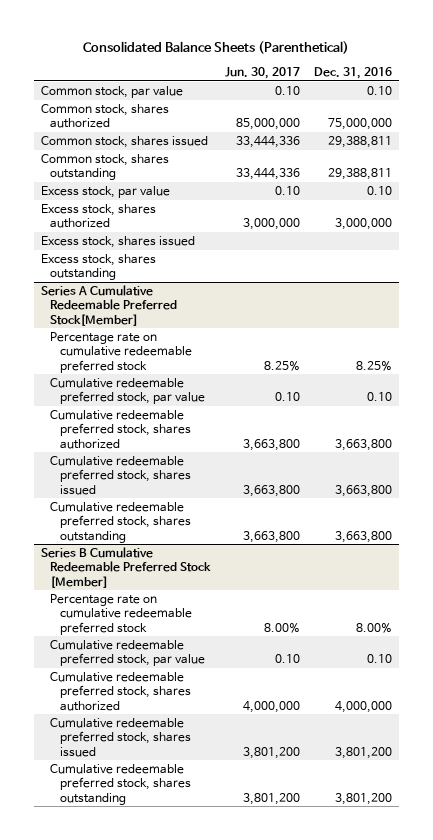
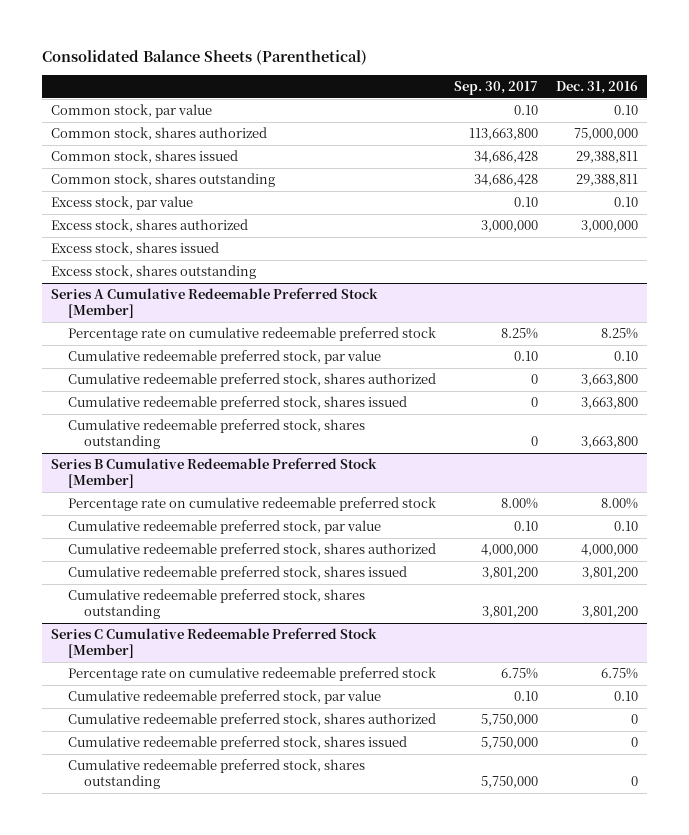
- | Jun. 30, 2017 | Dec. 31, 2016
+ | Sep. 30, 2017 | Dec. 31, 2016
- Series A Cumulative Redeemable Preferred Stock[Member]
+ Series A Cumulative Redeemable Preferred Stock [Member]
+ Series C Cumulative Redeemable Preferred Stock [Member]
+ Percentage rate on cumulative redeemable preferred stock | 6.75% | 6.75%
+ Cumulative redeemable preferred stock, par value | 0.10 | 0.10
+ Cumulative redeemable preferred stock, shares authorized | 5,750,000 | 0
+ Cumulative redeemable preferred stock, shares issued | 5,750,000 | 0
+ Cumulative redeemable preferred stock, shares outstanding | 5,750,000 | 0

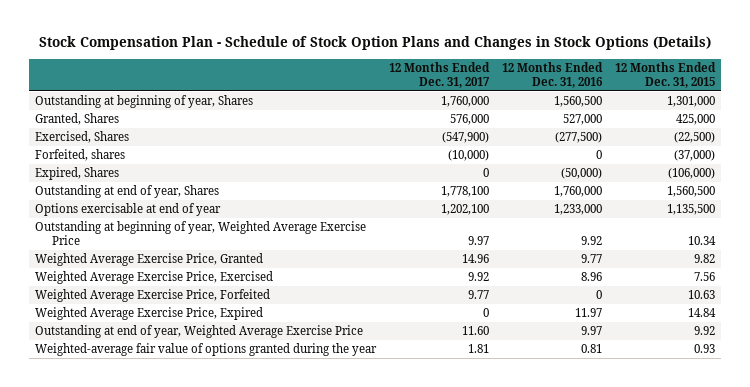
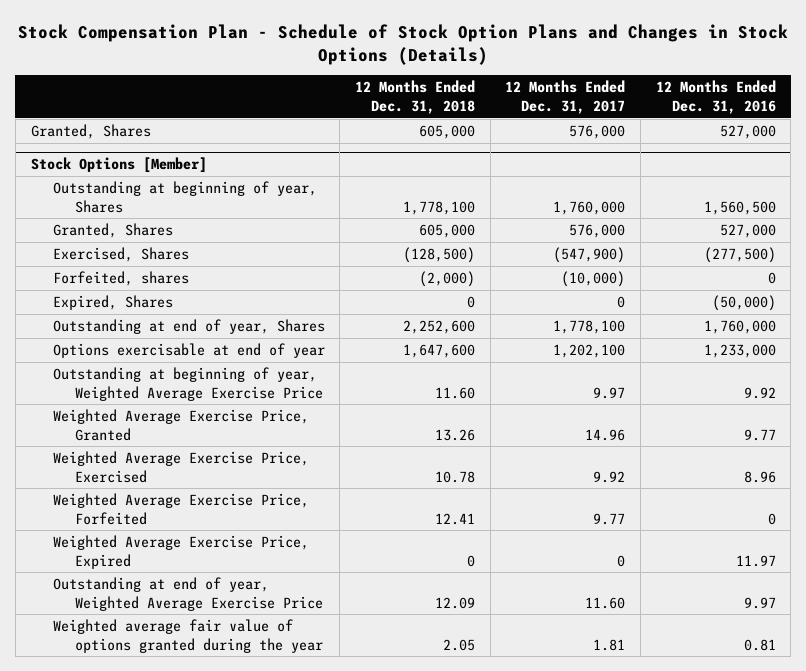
- | 12 Months Ended Dec. 31, 2017 | 12 Months Ended Dec. 31, 2016 | 12 Months Ended Dec. 31, 2015
+ | 12 Months Ended Dec. 31, 2018 | 12 Months Ended Dec. 31, 2017 | 12 Months Ended Dec. 31, 2016
+ Granted, Shares | 605,000 | 576,000 | 527,000
+ Stock Options [Member]
- Weighted-average fair value of options granted during the year | 1.81 | 0.81 | 0.93
+ Weighted average fair value of options granted during the year | 2.05 | 1.81 | 0.81

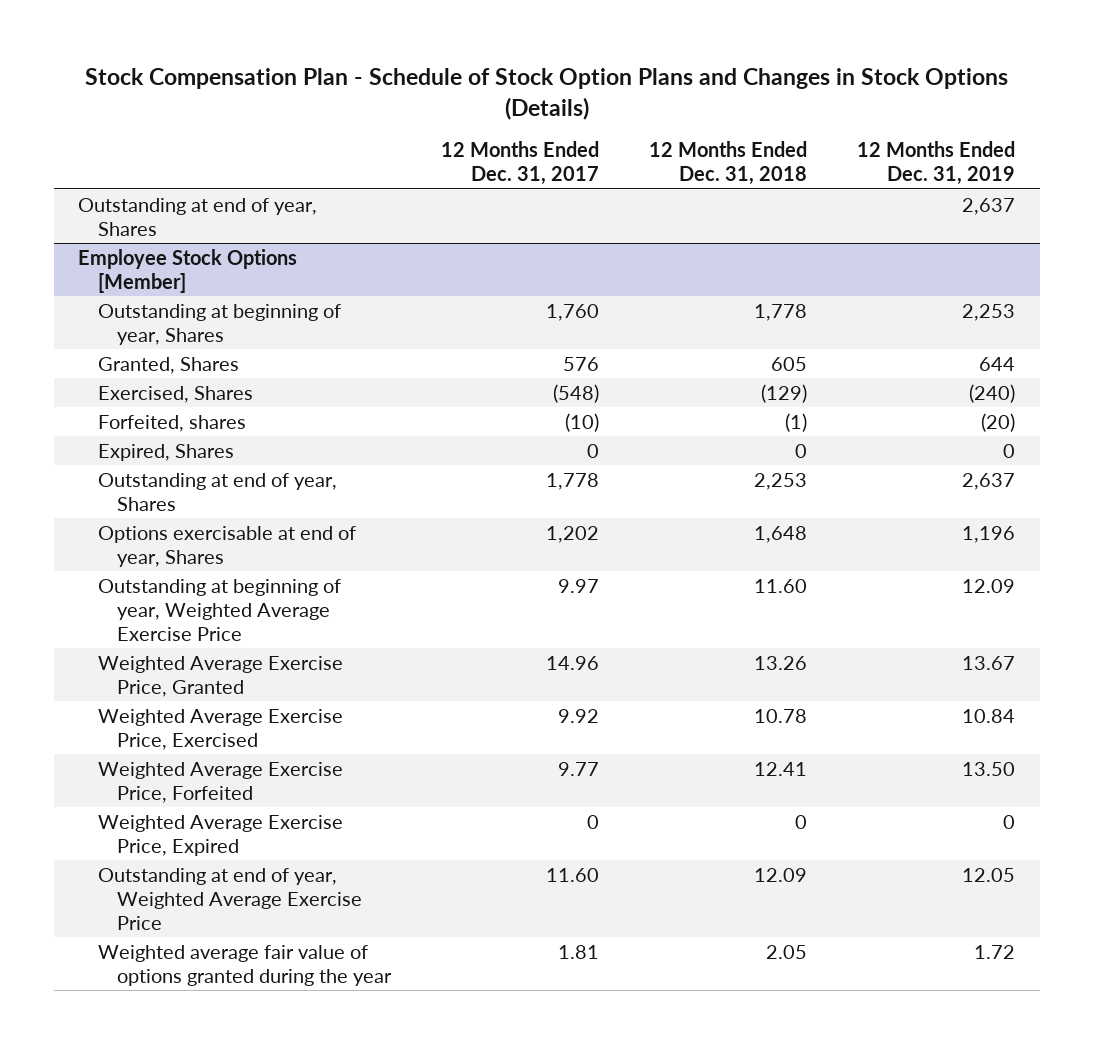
- | 12 Months Ended Dec. 31, 2018 | 12 Months Ended Dec. 31, 2017 | 12 Months Ended Dec. 31, 2016
+ | 12 Months Ended Dec. 31, 2017 | 12 Months Ended Dec. 31, 2018 | 12 Months Ended Dec. 31, 2019
- Granted, Shares | 605,000 | 576,000 | 527,000
- Stock Options [Member]
- Outstanding at beginning of year, Shares | 1,778,100 | 1,760,000 | 1,560,500
- Granted, Shares | 605,000 | 576,000 | 527,000
- Exercised, Shares | (128,500) | (547,900) | (277,500)
- Forfeited, shares | (2,000) | (10,000) | 0
+ Outstanding at end of year, Shares | | | 2,637
+ Employee Stock Options [Member]
+ Outstanding at beginning of year, Shares | 1,760 | 1,778 | 2,253
+ Granted, Shares | 576 | 605 | 644
+ Exercised, Shares | (548) | (129) | (240)
+ Forfeited, shares | (10) | (1) | (20)
- Outstanding at end of year, Shares | 2,252,600 | 1,778,100 | 1,760,000
- Options exercisable at end of year | 1,647,600 | 1,202,100 | 1,233,000
+ Outstanding at end of year, Shares | 1,778 | 2,253 | 2,637
+ Options exercisable at end of year, Shares | 1,202 | 1,648 | 1,196

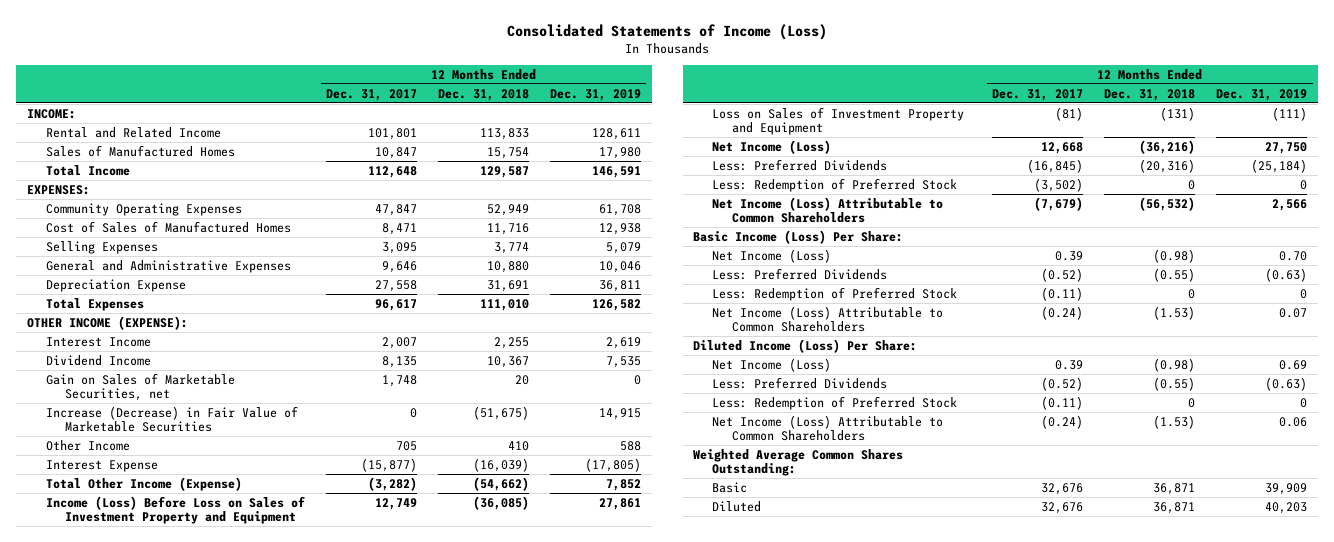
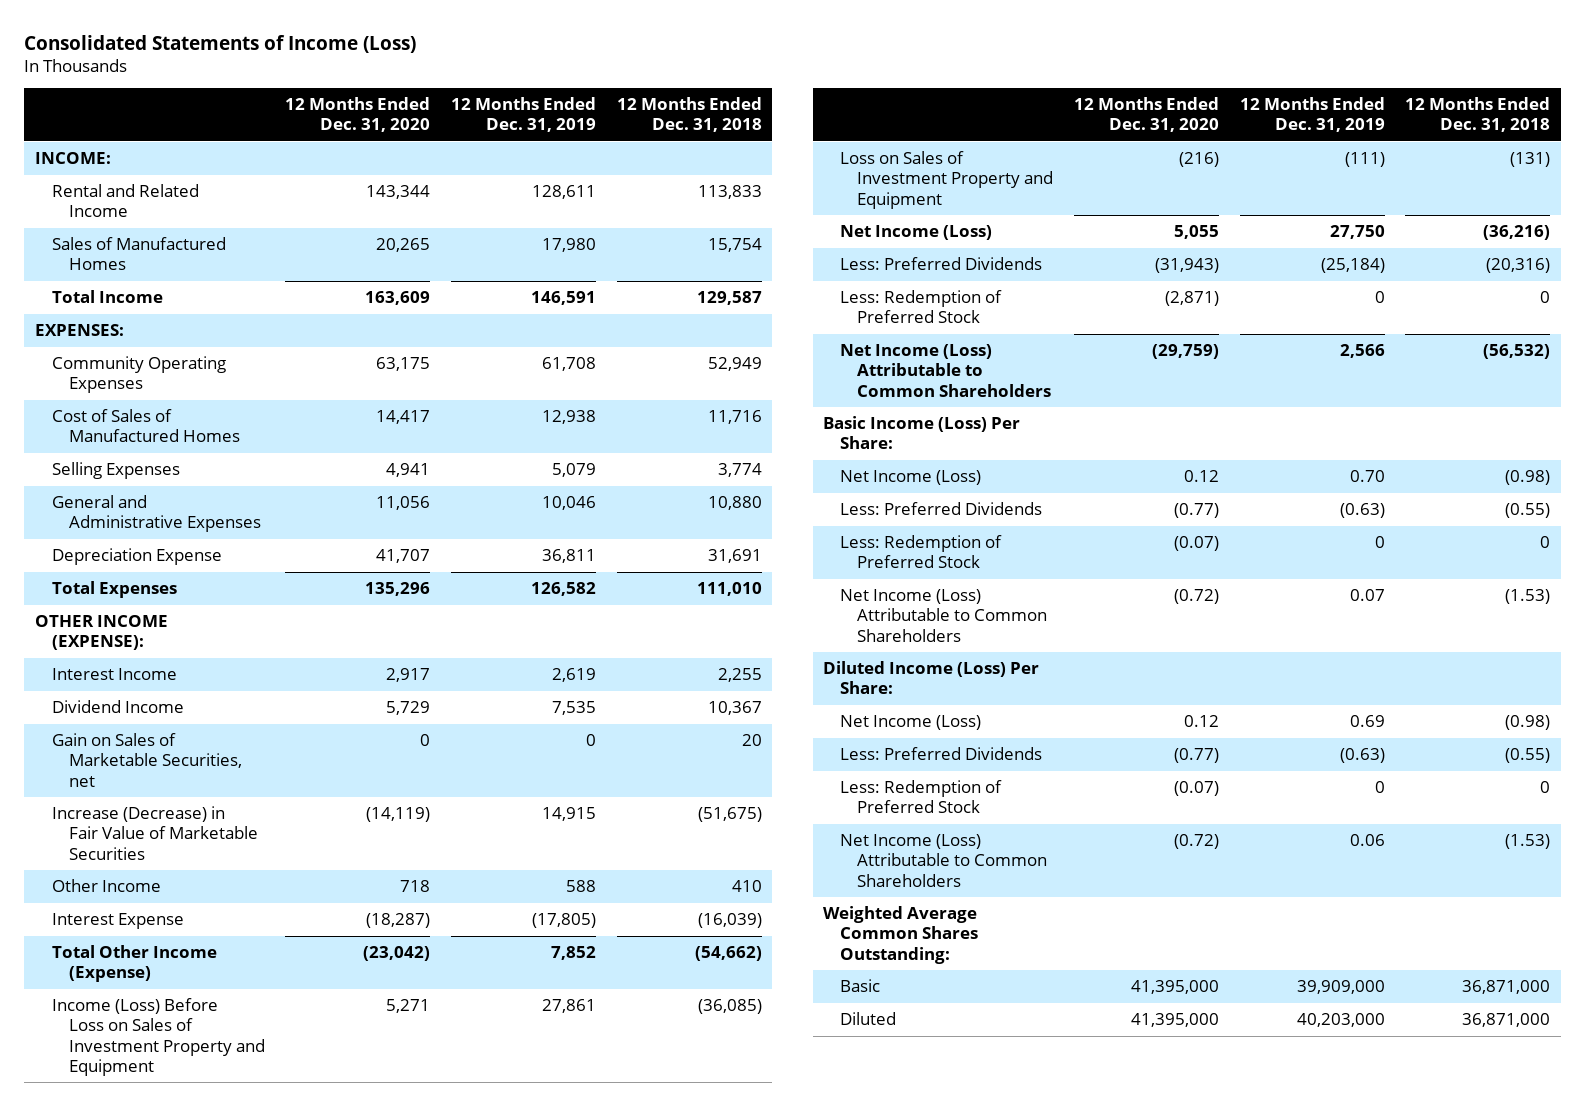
- | 12 Months Ended Dec. 31, 2017 | 12 Months Ended Dec. 31, 2018 | 12 Months Ended Dec. 31, 2019
+ | 12 Months Ended Dec. 31, 2020 | 12 Months Ended Dec. 31, 2019 | 12 Months Ended Dec. 31, 2018
- Basic | 32,676 | 36,871 | 39,909
- Diluted | 32,676 | 36,871 | 40,203
+ Basic | 41,395,000 | 39,909,000 | 36,871,000
+ Diluted | 41,395,000 | 40,203,000 | 36,871,000

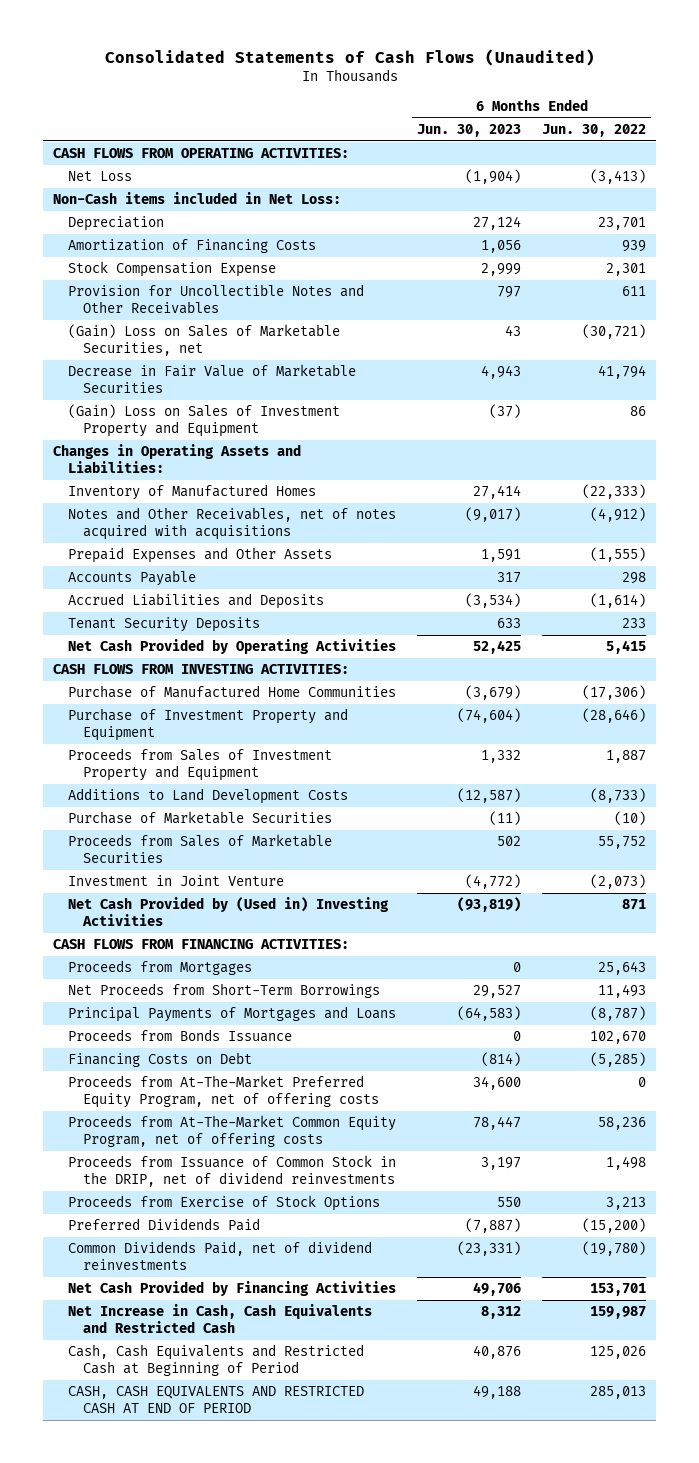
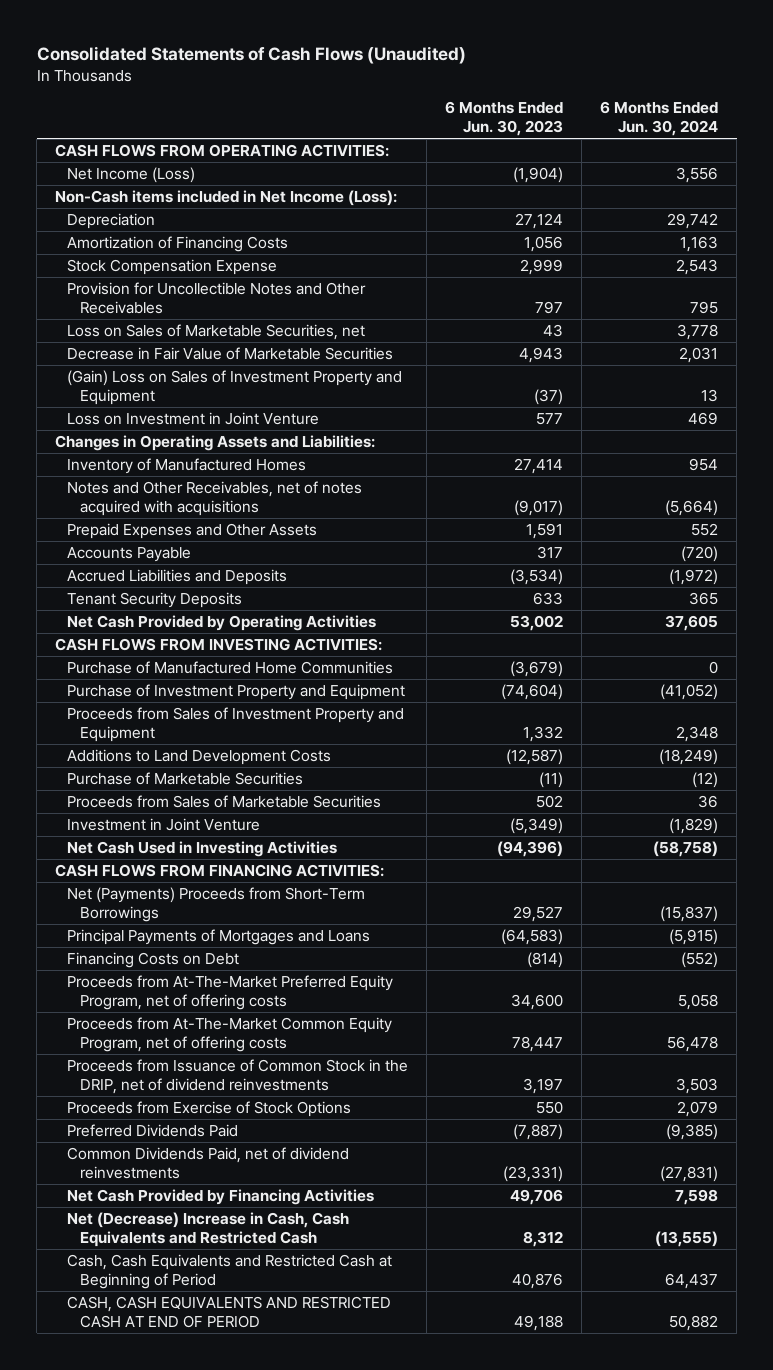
- | 6 Months Ended Jun. 30, 2023 | 6 Months Ended Jun. 30, 2022
+ | 6 Months Ended Jun. 30, 2023 | 6 Months Ended Jun. 30, 2024
- Net Loss | (1,904) | (3,413)
- Non-Cash items included in Net Loss:
+ Net Income (Loss) | (1,904) | 3,556
+ Non-Cash items included in Net Income (Loss):
- (Gain) Loss on Sales of Marketable Securities, net | 43 | (30,721)
+ Loss on Sales of Marketable Securities, net | 43 | 3,778
+ Loss on Investment in Joint Venture | 577 | 469
- Net Cash Provided by Operating Activities | 52,425 | 5,415
+ Net Cash Provided by Operating Activities | 53,002 | 37,605
- Investment in Joint Venture | (4,772) | (2,073)
- Net Cash Provided by (Used in) Investing Activities | (93,819) | 871
+ Investment in Joint Venture | (5,349) | (1,829)
+ Net Cash Used in Investing Activities | (94,396) | (58,758)
- Proceeds from Mortgages | 0 | 25,643
- Net Proceeds from Short-Term Borrowings | 29,527 | 11,493
+ Net (Payments) Proceeds from Short-Term Borrowings | 29,527 | (15,837)
- Proceeds from Bonds Issuance | 0 | 102,670
- Net Increase in Cash, Cash Equivalents and Restricted Cash | 8,312 | 159,987
+ Net (Decrease) Increase in Cash, Cash Equivalents and Restricted Cash | 8,312 | (13,555)

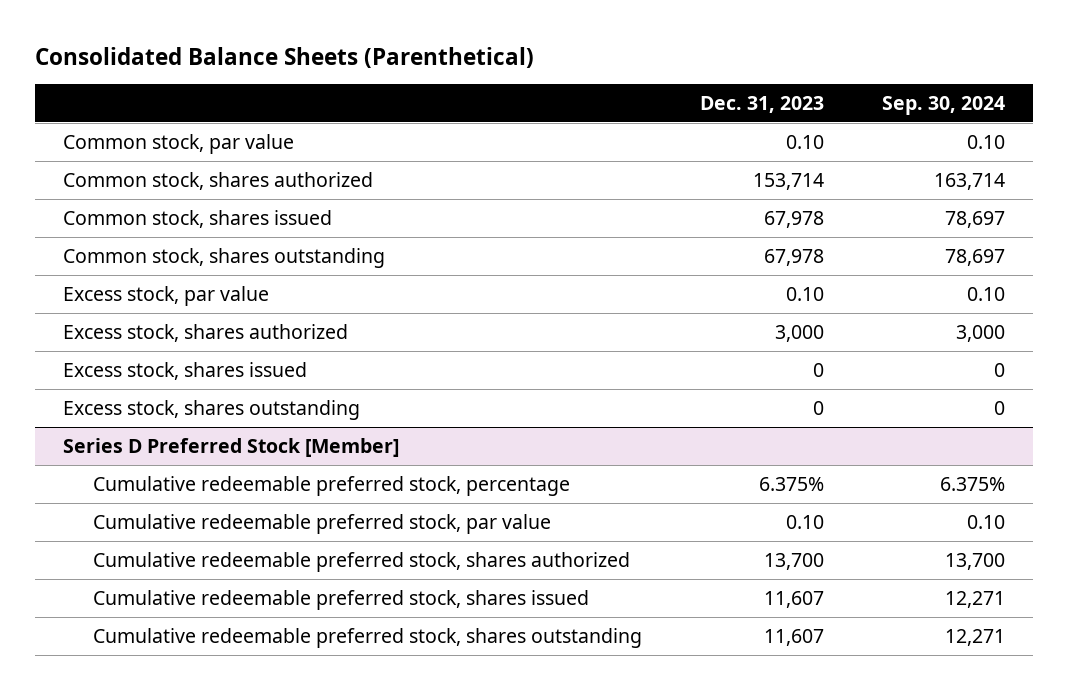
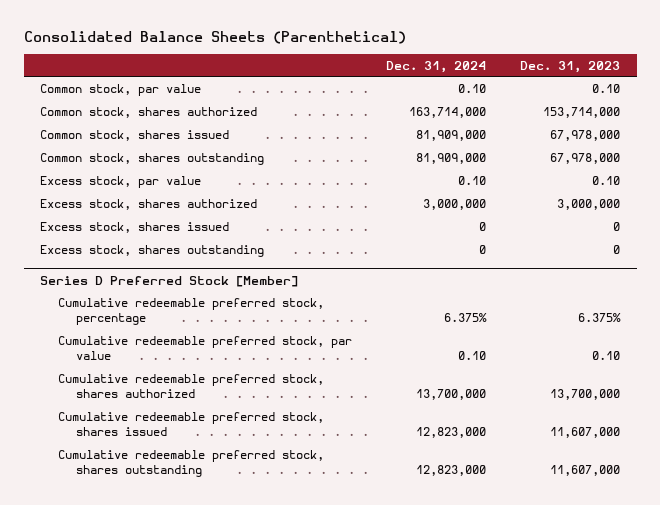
- | Dec. 31, 2023 | Sep. 30, 2024
+ | Dec. 31, 2024 | Dec. 31, 2023
- Common stock, shares authorized | 153,714 | 163,714
- Common stock, shares issued | 67,978 | 78,697
- Common stock, shares outstanding | 67,978 | 78,697
+ Common stock, shares authorized | 163,714,000 | 153,714,000
+ Common stock, shares issued | 81,909,000 | 67,978,000
+ Common stock, shares outstanding | 81,909,000 | 67,978,000
- Excess stock, shares authorized | 3,000 | 3,000
+ Excess stock, shares authorized | 3,000,000 | 3,000,000
@ Series D Preferred Stock [Member]
- Cumulative redeemable preferred stock, shares authorized | 13,700 | 13,700
- Cumulative redeemable preferred stock, shares issued | 11,607 | 12,271
- Cumulative redeemable preferred stock, shares outstanding | 11,607 | 12,271
+ Cumulative redeemable preferred stock, shares authorized | 13,700,000 | 13,700,000
+ Cumulative redeemable preferred stock, shares issued | 12,823,000 | 11,607,000
+ Cumulative redeemable preferred stock, shares outstanding | 12,823,000 | 11,607,000

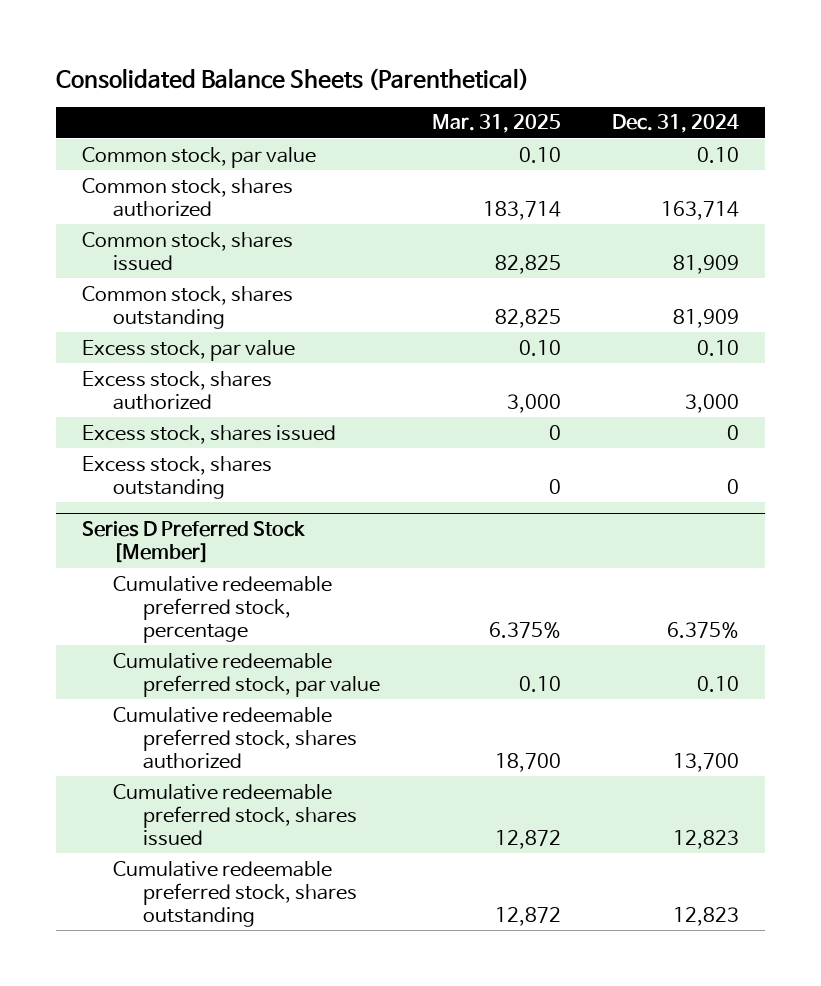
- | Dec. 31, 2024 | Dec. 31, 2023
+ | Mar. 31, 2025 | Dec. 31, 2024
- Common stock, shares authorized | 163,714,000 | 153,714,000
- Common stock, shares issued | 81,909,000 | 67,978,000
- Common stock, shares outstanding | 81,909,000 | 67,978,000
+ Common stock, shares authorized | 183,714 | 163,714
+ Common stock, shares issued | 82,825 | 81,909
+ Common stock, shares outstanding | 82,825 | 81,909
- Excess stock, shares authorized | 3,000,000 | 3,000,000
+ Excess stock, shares authorized | 3,000 | 3,000
@ Series D Preferred Stock [Member]
- Cumulative redeemable preferred stock, shares authorized | 13,700,000 | 13,700,000
- Cumulative redeemable preferred stock, shares issued | 12,823,000 | 11,607,000
- Cumulative redeemable preferred stock, shares outstanding | 12,823,000 | 11,607,000
+ Cumulative redeemable preferred stock, shares authorized | 18,700 | 13,700
+ Cumulative redeemable preferred stock, shares issued | 12,872 | 12,823
+ Cumulative redeemable preferred stock, shares outstanding | 12,872 | 12,823

